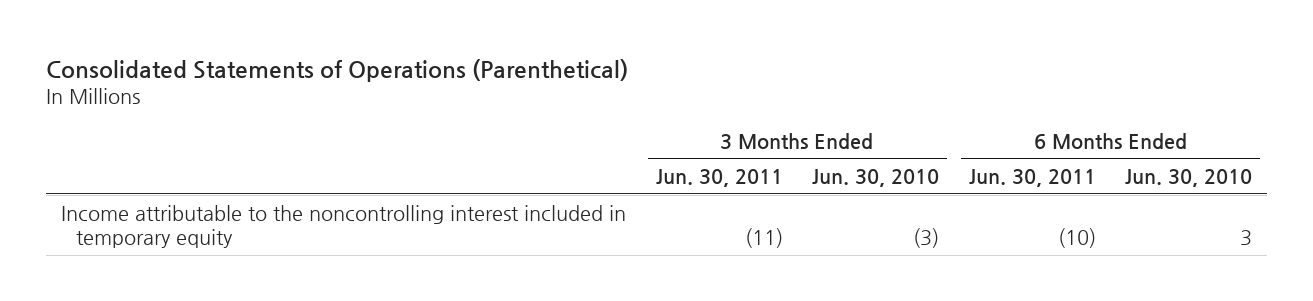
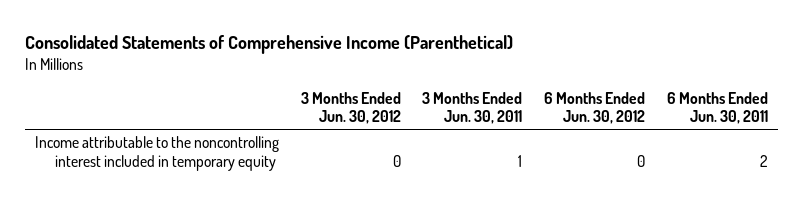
- Consolidated Statements of Operations (Parenthetical)
+ Consolidated Statements of Comprehensive Income (Parenthetical)
- | 3 Months Ended Jun. 30, 2011 | 3 Months Ended Jun. 30, 2010 | 6 Months Ended Jun. 30, 2011 | 6 Months Ended Jun. 30, 2010
+ | 3 Months Ended Jun. 30, 2012 | 3 Months Ended Jun. 30, 2011 | 6 Months Ended Jun. 30, 2012 | 6 Months Ended Jun. 30, 2011
- Income attributable to the noncontrolling interest included in temporary equity | (11) | (3) | (10) | 3
+ Income attributable to the noncontrolling interest included in temporary equity | 0 | 1 | 0 | 2

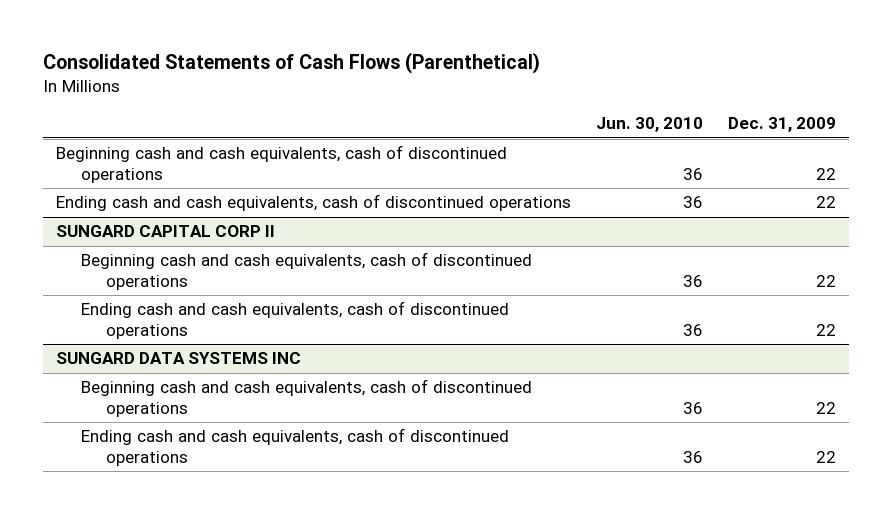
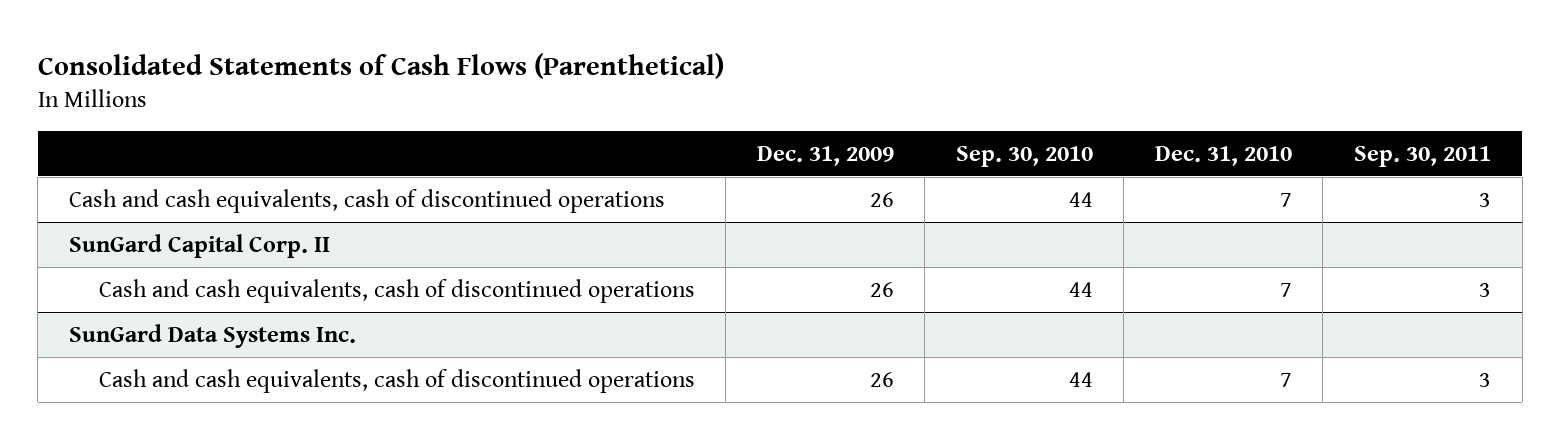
- | Jun. 30, 2010 | Dec. 31, 2009
+ | Dec. 31, 2009 | Sep. 30, 2010 | Dec. 31, 2010 | Sep. 30, 2011
- Beginning cash and cash equivalents, cash of discontinued operations | 36 | 22
- Ending cash and cash equivalents, cash of discontinued operations | 36 | 22
- SUNGARD CAPITAL CORP II
- Beginning cash and cash equivalents, cash of discontinued operations | 36 | 22
- Ending cash and cash equivalents, cash of discontinued operations | 36 | 22
- SUNGARD DATA SYSTEMS INC
- Beginning cash and cash equivalents, cash of discontinued operations | 36 | 22
- Ending cash and cash equivalents, cash of discontinued operations | 36 | 22
+ Cash and cash equivalents, cash of discontinued operations | 26 | 44 | 7 | 3
+ SunGard Capital Corp. II
+ Cash and cash equivalents, cash of discontinued operations | 26 | 44 | 7 | 3
+ SunGard Data Systems Inc.
+ Cash and cash equivalents, cash of discontinued operations | 26 | 44 | 7 | 3

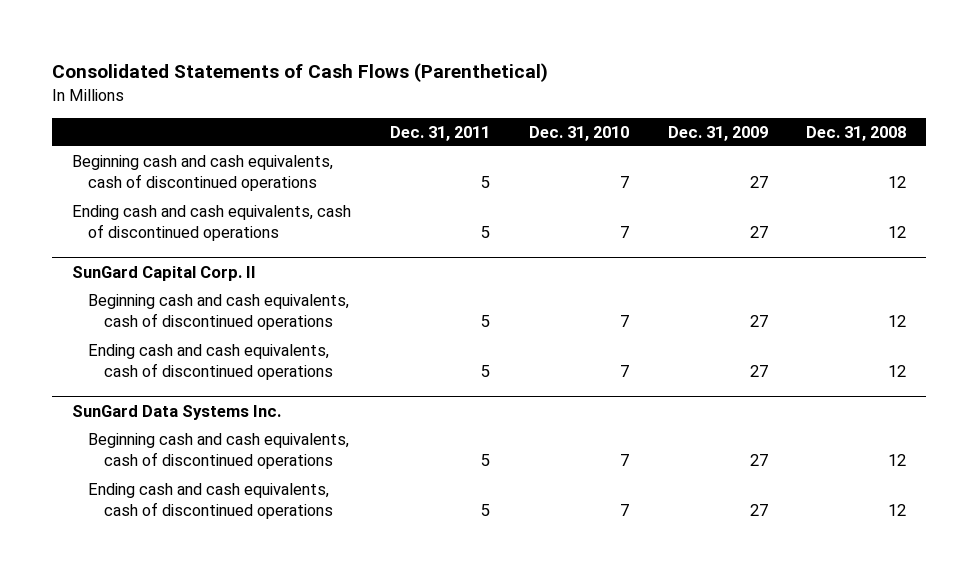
- | Dec. 31, 2009 | Sep. 30, 2010 | Dec. 31, 2010 | Sep. 30, 2011
+ | Dec. 31, 2011 | Dec. 31, 2010 | Dec. 31, 2009 | Dec. 31, 2008
- Cash and cash equivalents, cash of discontinued operations | 26 | 44 | 7 | 3
+ Beginning cash and cash equivalents, cash of discontinued operations | 5 | 7 | 27 | 12
+ Ending cash and cash equivalents, cash of discontinued operations | 5 | 7 | 27 | 12
@ SunGard Capital Corp. II
- Cash and cash equivalents, cash of discontinued operations | 26 | 44 | 7 | 3
+ Beginning cash and cash equivalents, cash of discontinued operations | 5 | 7 | 27 | 12
+ Ending cash and cash equivalents, cash of discontinued operations | 5 | 7 | 27 | 12
@ SunGard Data Systems Inc.
- Cash and cash equivalents, cash of discontinued operations | 26 | 44 | 7 | 3
+ Beginning cash and cash equivalents, cash of discontinued operations | 5 | 7 | 27 | 12
+ Ending cash and cash equivalents, cash of discontinued operations | 5 | 7 | 27 | 12

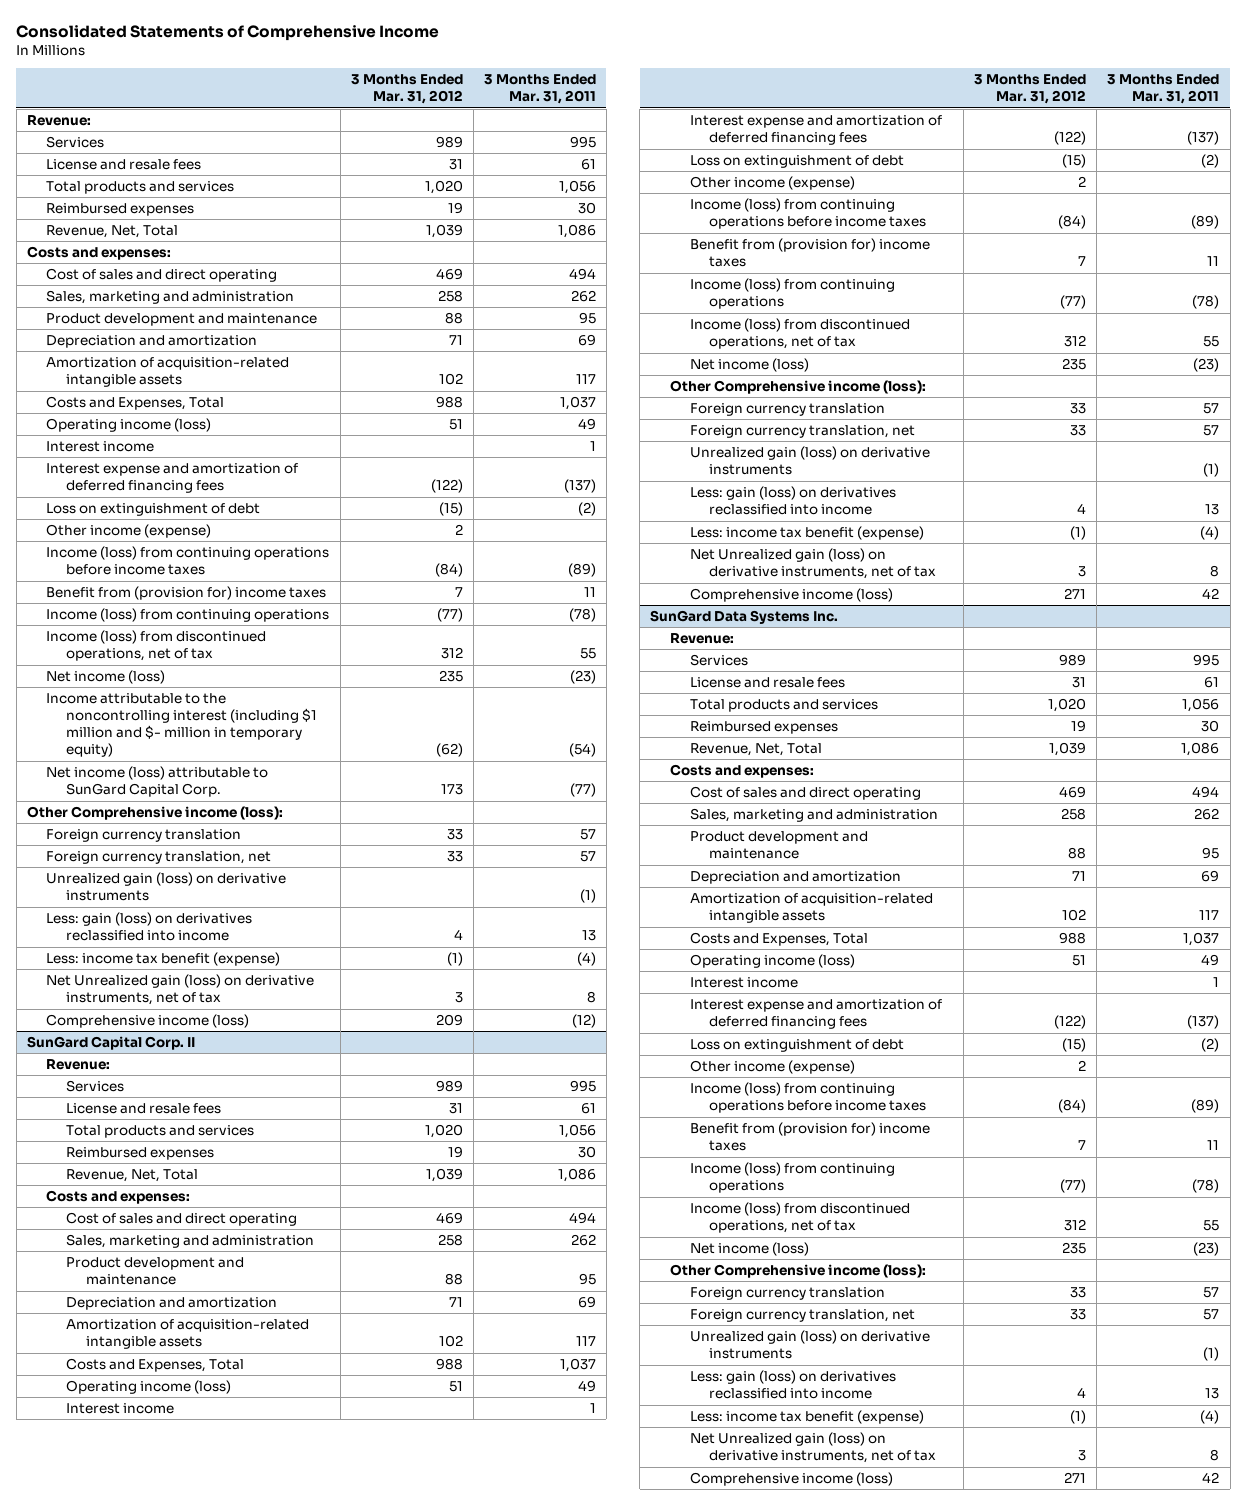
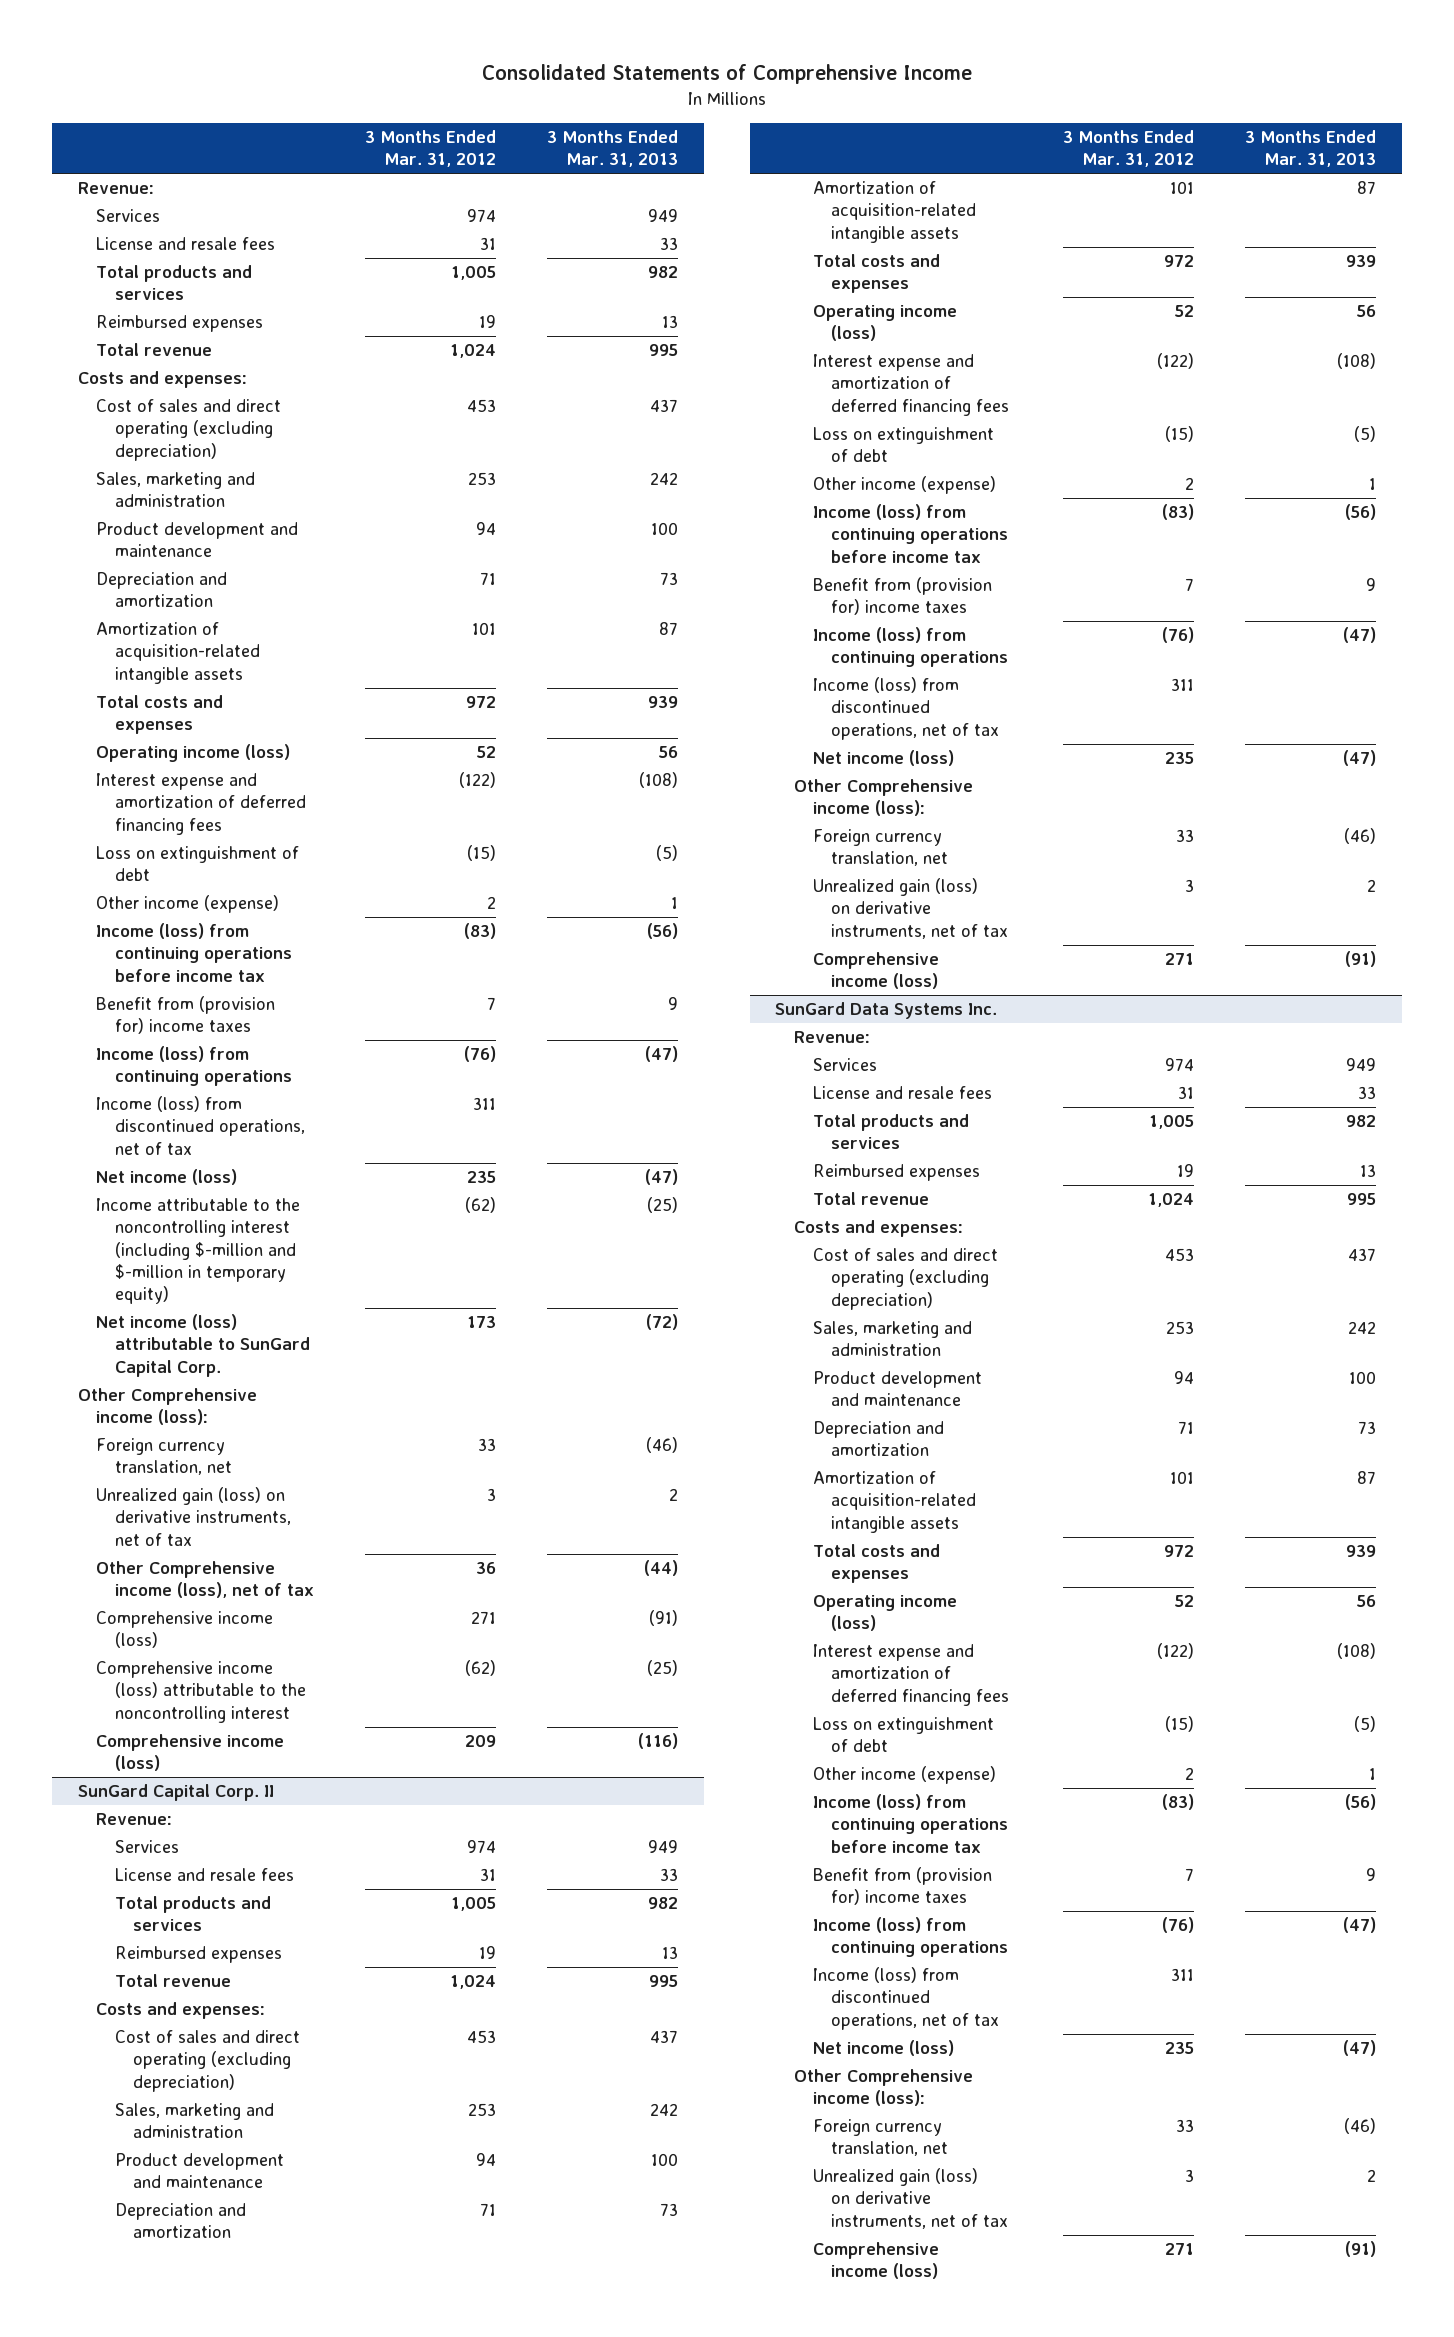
- | 3 Months Ended Mar. 31, 2012 | 3 Months Ended Mar. 31, 2011
+ | 3 Months Ended Mar. 31, 2012 | 3 Months Ended Mar. 31, 2013
- Services | 989 | 995
+ Services | 974 | 949
- Total products and services | 1,020 | 1,056
+ Total products and services | 1,005 | 982
- Revenue, Net, Total | 1,039 | 1,086
+ Total revenue | 1,024 | 995
- Cost of sales and direct operating | 469 | 494
- Sales, marketing and administration | 258 | 262
- Product development and maintenance | 88 | 95
+ Cost of sales and direct operating (excluding depreciation) | 453 | 437
+ Sales, marketing and administration | 253 | 242
+ Product development and maintenance | 94 | 100
- Amortization of acquisition-related intangible assets | 102 | 117
- Costs and Expenses, Total | 988 | 1,037
- Operating income (loss) | 51 | 49
- Interest income | | 1
+ Amortization of acquisition-related intangible assets | 101 | 87
+ Total costs and expenses | 972 | 939
+ Operating income (loss) | 52 | 56
- Income (loss) from continuing operations before income taxes | (84) | (89)
+ Income (loss) from continuing operations before income tax | (83) | (56)
- Income (loss) from continuing operations | (77) | (78)
- Income (loss) from discontinued operations, net of tax | 312 | 55
+ Income (loss) from continuing operations | (76) | (47)
+ Income (loss) from discontinued operations, net of tax | 311 |
- Income attributable to the noncontrolling interest (including $1 million and $- million in temporary equity) | (62) | (54)
+ Income attributable to the noncontrolling interest (including $-million and $-million in temporary equity) | (62) | (25)
- Foreign currency translation | 33 | 57
- Unrealized gain (loss) on derivative instruments | | (1)
- Less: gain (loss) on derivatives reclassified into income | 4 | 13
- Less: income tax benefit (expense) | (1) | (4)
- Net Unrealized gain (loss) on derivative instruments, net of tax | 3 | 8
+ Unrealized gain (loss) on derivative instruments, net of tax | 3 | 2
+ Other Comprehensive income (loss), net of tax | 36 | (44)
+ Comprehensive income (loss) | 271 | (91)
+ Comprehensive income (loss) attributable to the noncontrolling interest | (62) | (25)
@ SunGard Capital Corp. II
- Services | 989 | 995
+ Services | 974 | 949
- Total products and services | 1,020 | 1,056
+ Total products and services | 1,005 | 982
- Revenue, Net, Total | 1,039 | 1,086
+ Total revenue | 1,024 | 995
- Cost of sales and direct operating | 469 | 494
- Sales, marketing and administration | 258 | 262
- Product development and maintenance | 88 | 95
+ Cost of sales and direct operating (excluding depreciation) | 453 | 437
+ Sales, marketing and administration | 253 | 242
+ Product development and maintenance | 94 | 100
- Amortization of acquisition-related intangible assets | 102 | 117
- Costs and Expenses, Total | 988 | 1,037
- Operating income (loss) | 51 | 49
- Interest income | | 1
+ Amortization of acquisition-related intangible assets | 101 | 87
+ Total costs and expenses | 972 | 939
+ Operating income (loss) | 52 | 56
- Income (loss) from continuing operations before income taxes | (84) | (89)
+ Income (loss) from continuing operations before income tax | (83) | (56)
- Income (loss) from continuing operations | (77) | (78)
- Income (loss) from discontinued operations, net of tax | 312 | 55
+ Income (loss) from continuing operations | (76) | (47)
+ Income (loss) from discontinued operations, net of tax | 311 |
- Foreign currency translation | 33 | 57
- Unrealized gain (loss) on derivative instruments | | (1)
- Less: gain (loss) on derivatives reclassified into income | 4 | 13
- Less: income tax benefit (expense) | (1) | (4)
- Net Unrealized gain (loss) on derivative instruments, net of tax | 3 | 8
+ Unrealized gain (loss) on derivative instruments, net of tax | 3 | 2
@ SunGard Data Systems Inc.
- Services | 989 | 995
+ Services | 974 | 949
- Total products and services | 1,020 | 1,056
+ Total products and services | 1,005 | 982
- Revenue, Net, Total | 1,039 | 1,086
+ Total revenue | 1,024 | 995
- Cost of sales and direct operating | 469 | 494
- Sales, marketing and administration | 258 | 262
- Product development and maintenance | 88 | 95
+ Cost of sales and direct operating (excluding depreciation) | 453 | 437
+ Sales, marketing and administration | 253 | 242
+ Product development and maintenance | 94 | 100
- Amortization of acquisition-related intangible assets | 102 | 117
- Costs and Expenses, Total | 988 | 1,037
- Operating income (loss) | 51 | 49
- Interest income | | 1
+ Amortization of acquisition-related intangible assets | 101 | 87
+ Total costs and expenses | 972 | 939
+ Operating income (loss) | 52 | 56
- Income (loss) from continuing operations before income taxes | (84) | (89)
+ Income (loss) from continuing operations before income tax | (83) | (56)
- Income (loss) from continuing operations | (77) | (78)
- Income (loss) from discontinued operations, net of tax | 312 | 55
+ Income (loss) from continuing operations | (76) | (47)
+ Income (loss) from discontinued operations, net of tax | 311 |
- Foreign currency translation | 33 | 57
- Unrealized gain (loss) on derivative instruments | | (1)
- Less: gain (loss) on derivatives reclassified into income | 4 | 13
- Less: income tax benefit (expense) | (1) | (4)
- Net Unrealized gain (loss) on derivative instruments, net of tax | 3 | 8
+ Unrealized gain (loss) on derivative instruments, net of tax | 3 | 2

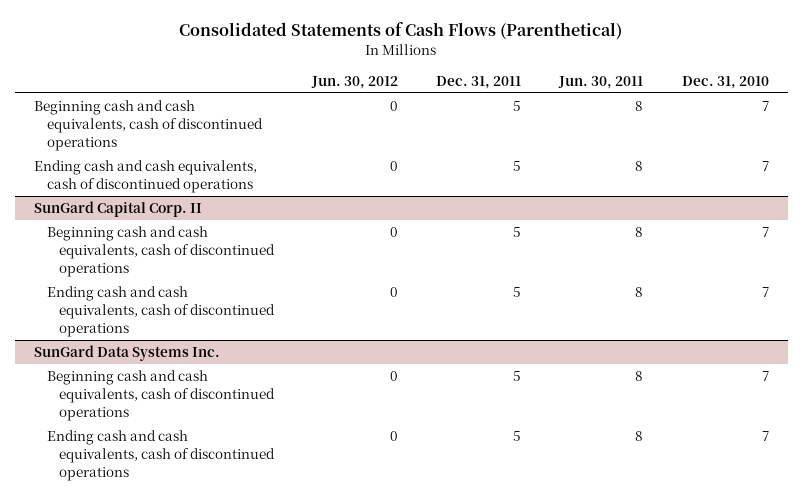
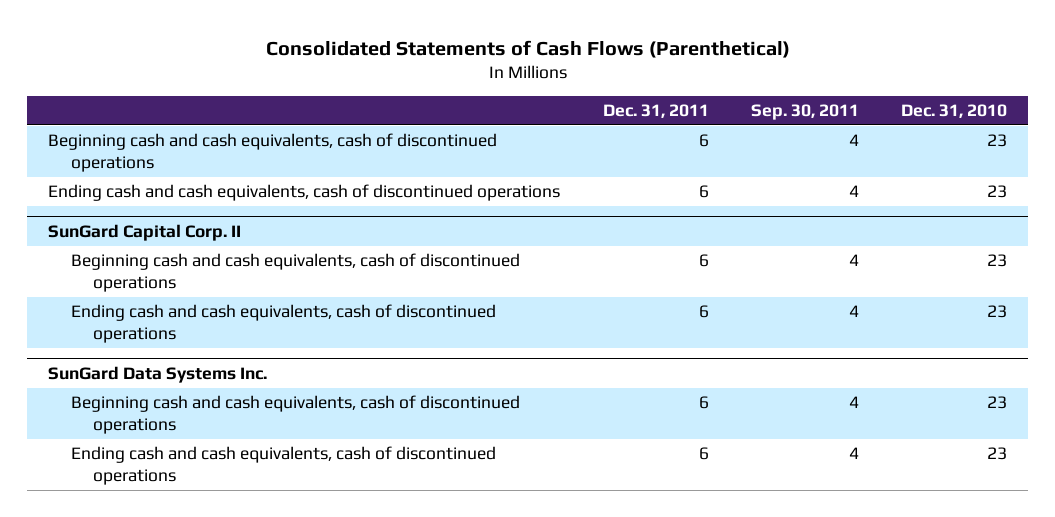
- | Jun. 30, 2012 | Dec. 31, 2011 | Jun. 30, 2011 | Dec. 31, 2010
+ | Dec. 31, 2011 | Sep. 30, 2011 | Dec. 31, 2010
- Beginning cash and cash equivalents, cash of discontinued operations | 0 | 5 | 8 | 7
- Ending cash and cash equivalents, cash of discontinued operations | 0 | 5 | 8 | 7
+ Beginning cash and cash equivalents, cash of discontinued operations | 6 | 4 | 23
+ Ending cash and cash equivalents, cash of discontinued operations | 6 | 4 | 23
@ SunGard Capital Corp. II
- Beginning cash and cash equivalents, cash of discontinued operations | 0 | 5 | 8 | 7
- Ending cash and cash equivalents, cash of discontinued operations | 0 | 5 | 8 | 7
+ Beginning cash and cash equivalents, cash of discontinued operations | 6 | 4 | 23
+ Ending cash and cash equivalents, cash of discontinued operations | 6 | 4 | 23
@ SunGard Data Systems Inc.
- Beginning cash and cash equivalents, cash of discontinued operations | 0 | 5 | 8 | 7
- Ending cash and cash equivalents, cash of discontinued operations | 0 | 5 | 8 | 7
+ Beginning cash and cash equivalents, cash of discontinued operations | 6 | 4 | 23
+ Ending cash and cash equivalents, cash of discontinued operations | 6 | 4 | 23

